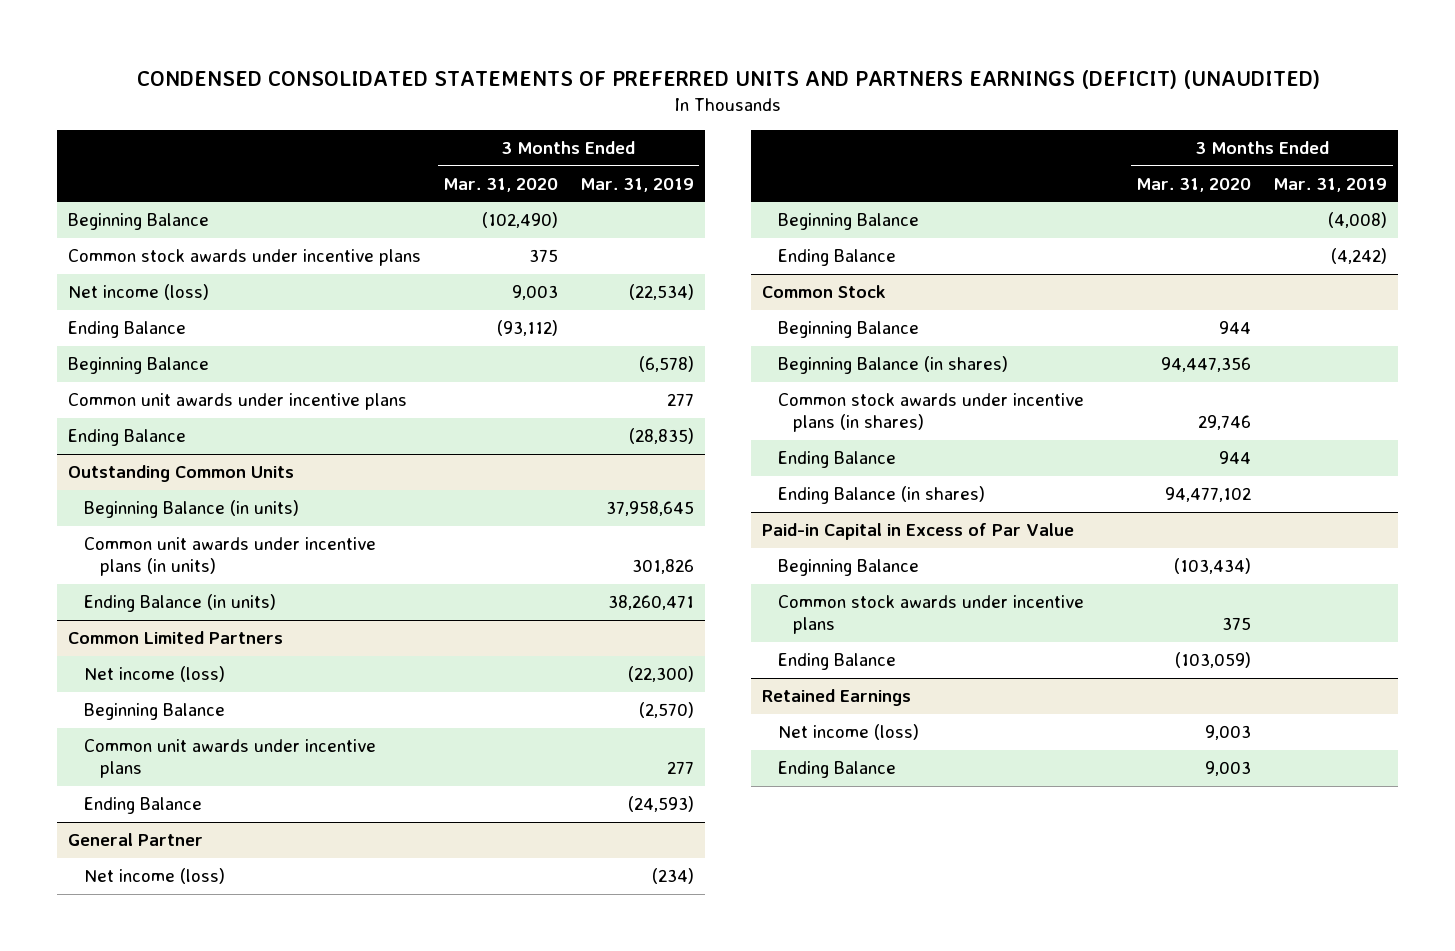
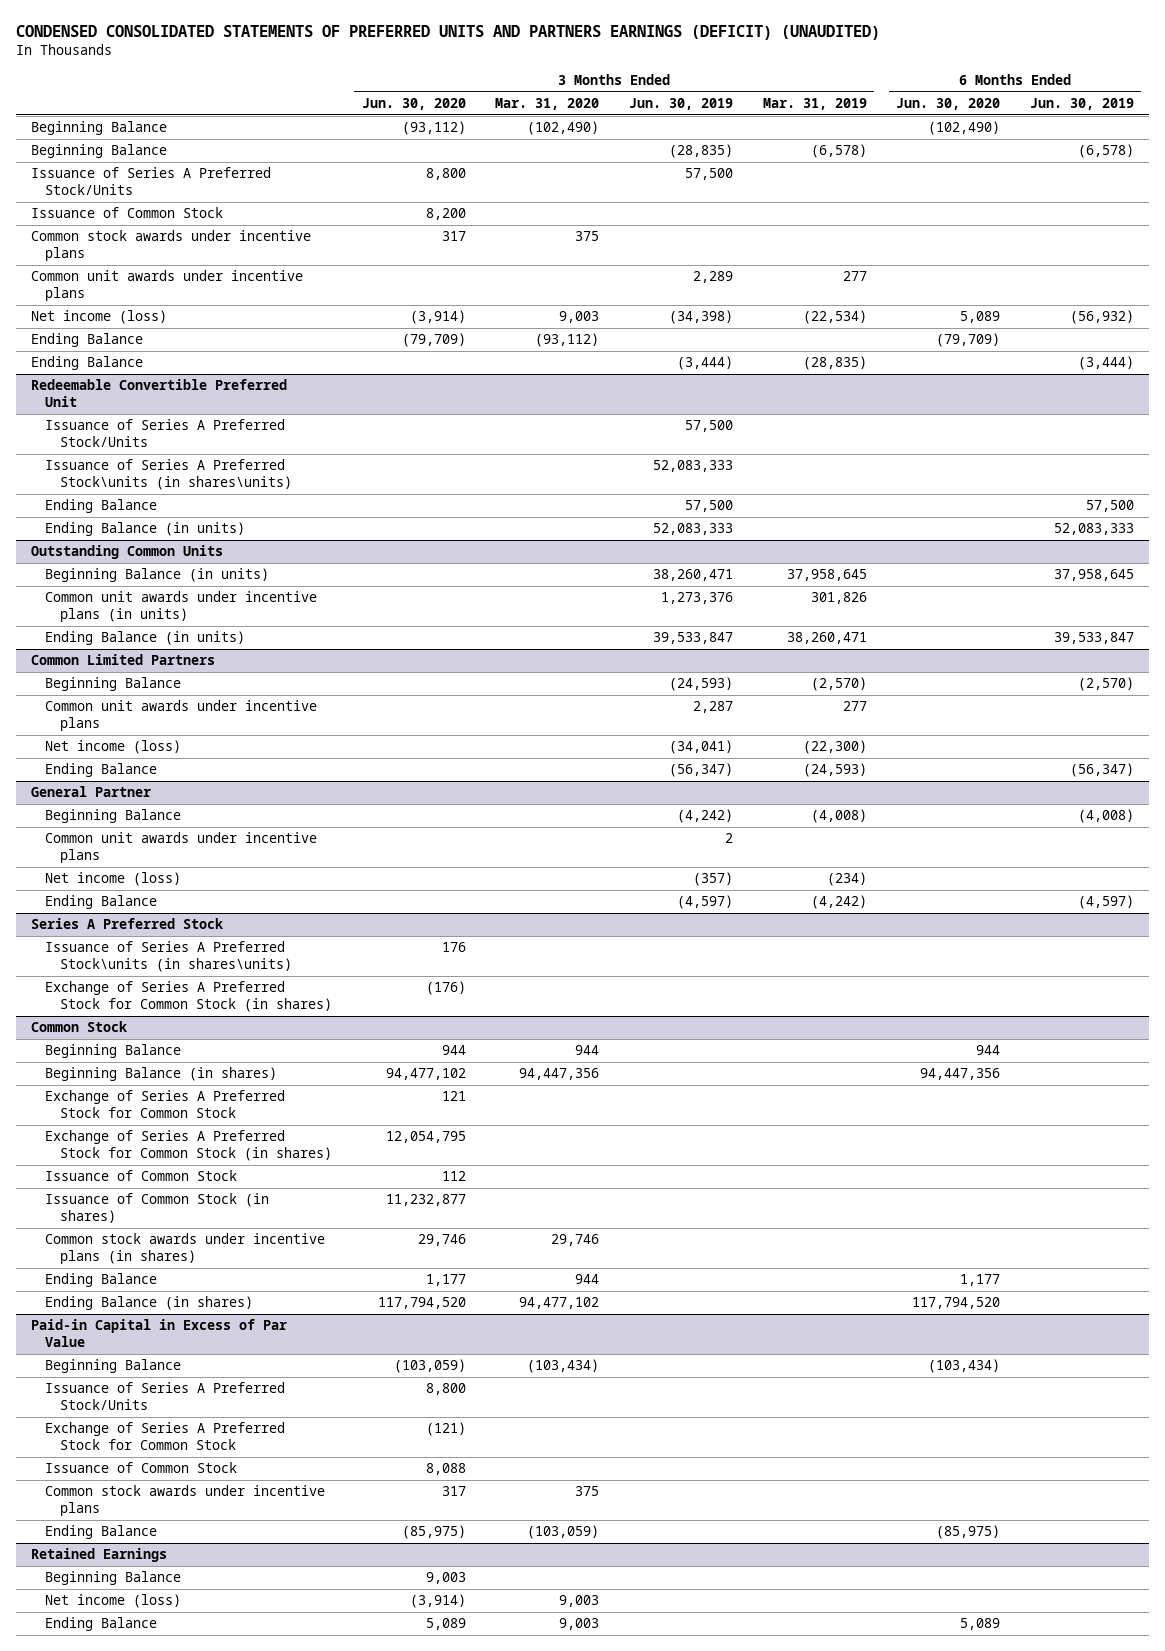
- | 3 Months Ended Mar. 31, 2020 | 3 Months Ended Mar. 31, 2019
+ | 3 Months Ended Jun. 30, 2020 | 3 Months Ended Mar. 31, 2020 | 3 Months Ended Jun. 30, 2019 | 3 Months Ended Mar. 31, 2019 | 6 Months Ended Jun. 30, 2020 | 6 Months Ended Jun. 30, 2019
moved up: Beginning Balance | | | (28,835) | (6,578) | | (6,578)
+ Issuance of Series A Preferred Stock/Units | 8,800 | | 57,500 | | |
+ Issuance of Common Stock | 8,200 | | | | |
moved up: Common unit awards under incentive plans | | | 2,289 | 277 | |
+ Redeemable Convertible Preferred Unit
+ Issuance of Series A Preferred Stock/Units | | | 57,500 | | |
+ Issuance of Series A Preferred Stock\units (in shares\units) | | | 52,083,333 | | |
+ Ending Balance | | | 57,500 | | | 57,500
+ Ending Balance (in units) | | | 52,083,333 | | | 52,083,333
@ Common Limited Partners
moved down: Net income (loss) | | | (34,041) | (22,300) | |
@ General Partner
+ Common unit awards under incentive plans | | | 2 | | |
moved down: Net income (loss) | | | (357) | (234) | |
+ Series A Preferred Stock
+ Issuance of Series A Preferred Stock\units (in shares\units) | 176 | | | | |
+ Exchange of Series A Preferred Stock for Common Stock (in shares) | (176) | | | | |
@ Common Stock
+ Exchange of Series A Preferred Stock for Common Stock | 121 | | | | |
+ Exchange of Series A Preferred Stock for Common Stock (in shares) | 12,054,795 | | | | |
+ Issuance of Common Stock | 112 | | | | |
+ Issuance of Common Stock (in shares) | 11,232,877 | | | | |
@ Paid-in Capital in Excess of Par Value
+ Issuance of Series A Preferred Stock/Units | 8,800 | | | | |
+ Exchange of Series A Preferred Stock for Common Stock | (121) | | | | |
+ Issuance of Common Stock | 8,088 | | | | |
@ Retained Earnings
+ Beginning Balance | 9,003 | | | | |

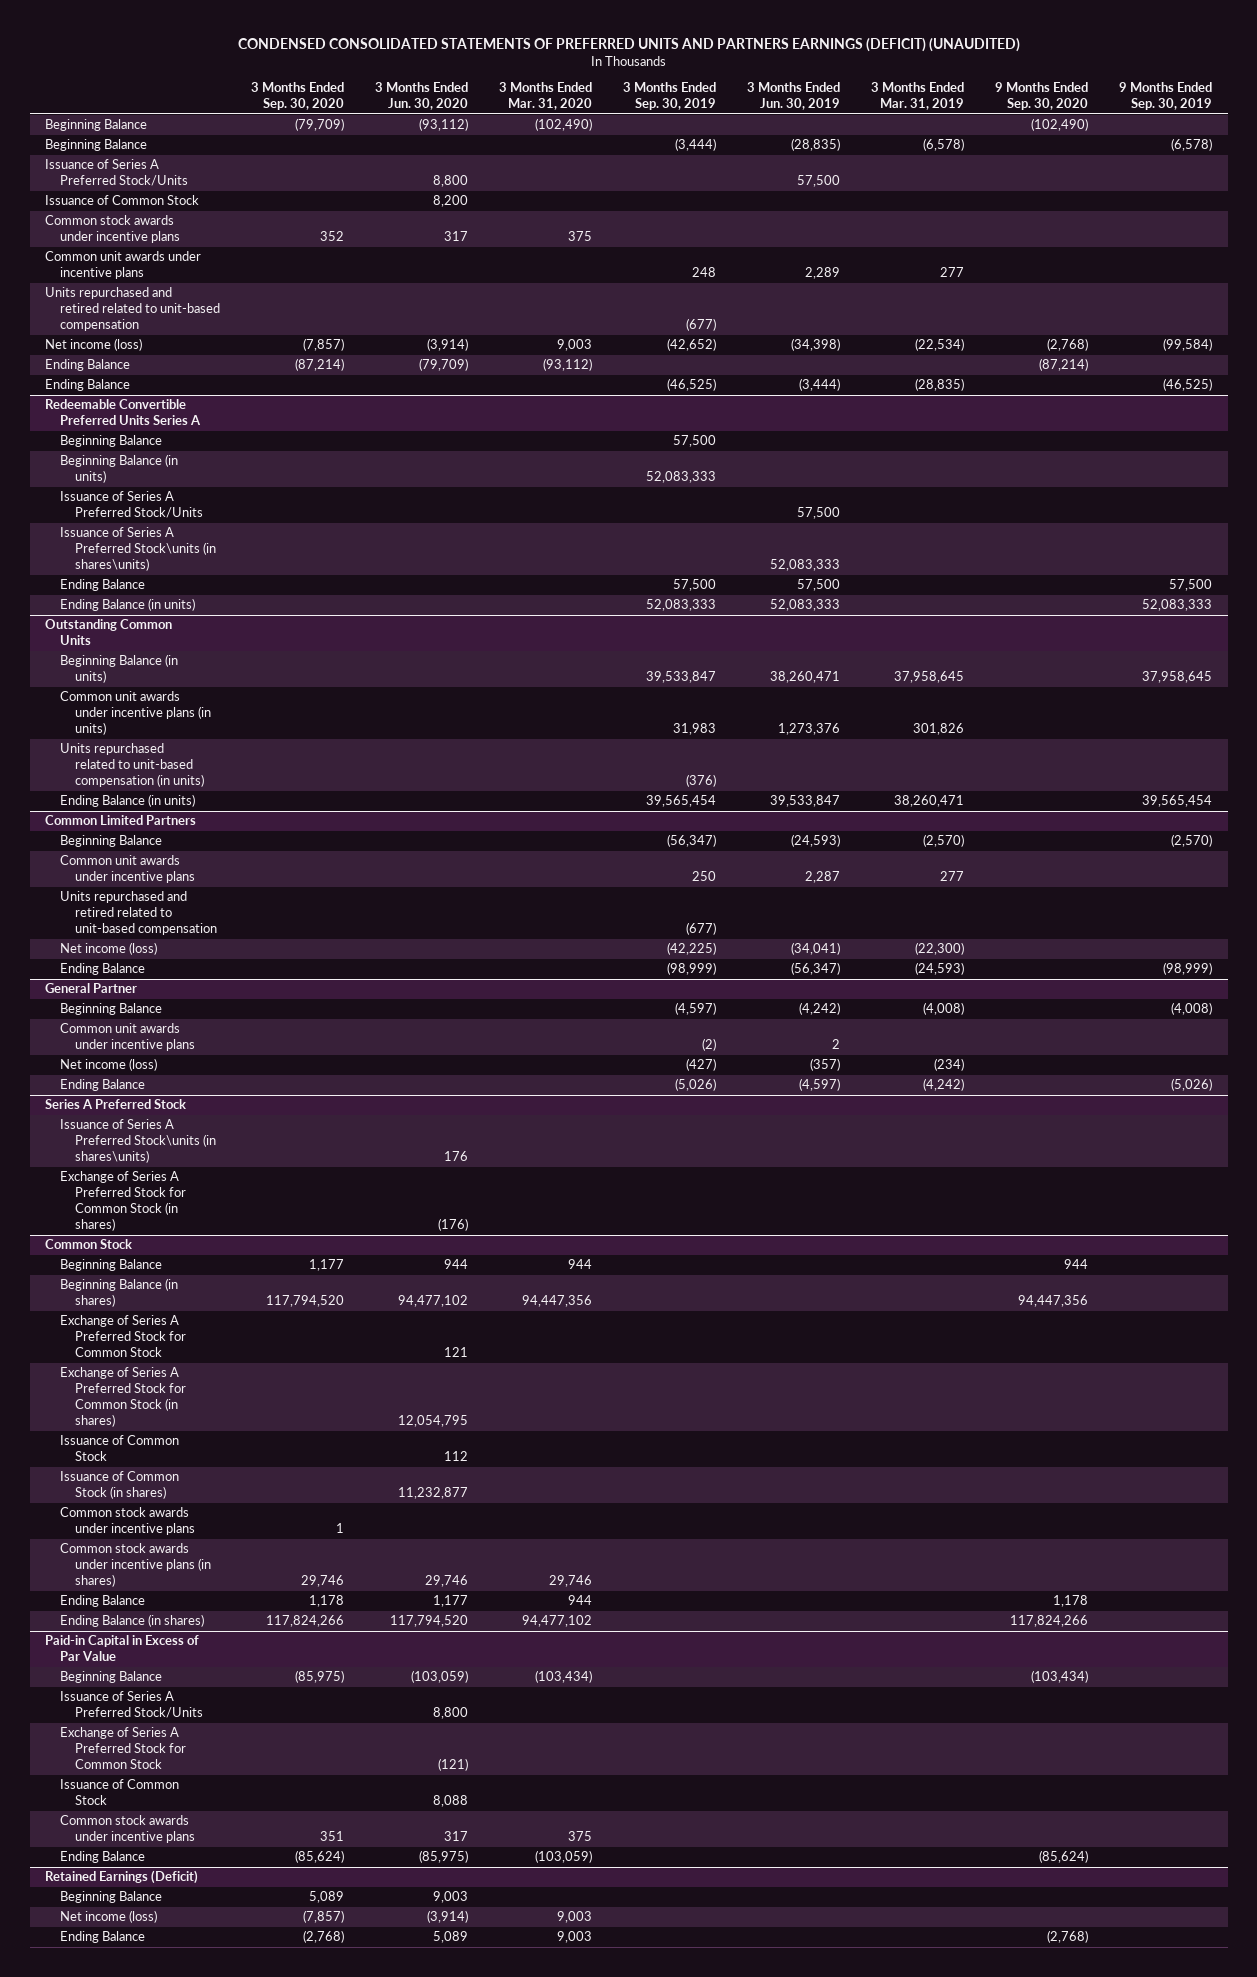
- | 3 Months Ended Jun. 30, 2020 | 3 Months Ended Mar. 31, 2020 | 3 Months Ended Jun. 30, 2019 | 3 Months Ended Mar. 31, 2019 | 6 Months Ended Jun. 30, 2020 | 6 Months Ended Jun. 30, 2019
+ | 3 Months Ended Sep. 30, 2020 | 3 Months Ended Jun. 30, 2020 | 3 Months Ended Mar. 31, 2020 | 3 Months Ended Sep. 30, 2019 | 3 Months Ended Jun. 30, 2019 | 3 Months Ended Mar. 31, 2019 | 9 Months Ended Sep. 30, 2020 | 9 Months Ended Sep. 30, 2019
+ Units repurchased and retired related to unit-based compensation | | | | (677) | | | |
- Redeemable Convertible Preferred Unit
+ Redeemable Convertible Preferred Units Series A
+ Beginning Balance | | | | 57,500 | | | |
+ Beginning Balance (in units) | | | | 52,083,333 | | | |
@ Outstanding Common Units
+ Units repurchased related to unit-based compensation (in units) | | | | (376) | | | |
@ Common Limited Partners
+ Units repurchased and retired related to unit-based compensation | | | | (677) | | | |
@ Common Stock
+ Common stock awards under incentive plans | 1 | | | | | | |
- Retained Earnings
+ Retained Earnings (Deficit)

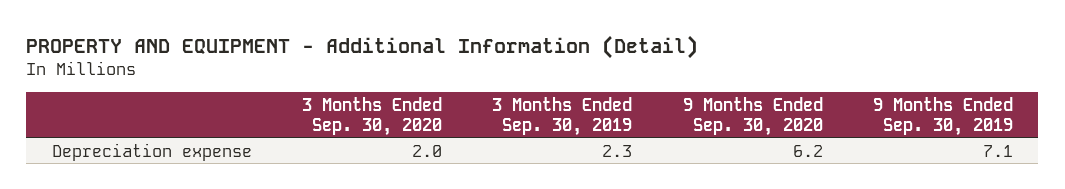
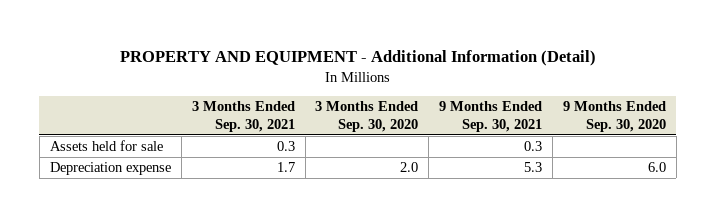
- | 3 Months Ended Sep. 30, 2020 | 3 Months Ended Sep. 30, 2019 | 9 Months Ended Sep. 30, 2020 | 9 Months Ended Sep. 30, 2019
+ | 3 Months Ended Sep. 30, 2021 | 3 Months Ended Sep. 30, 2020 | 9 Months Ended Sep. 30, 2021 | 9 Months Ended Sep. 30, 2020
- Depreciation expense | 2.0 | 2.3 | 6.2 | 7.1
+ Assets held for sale | 0.3 | | 0.3 |
+ Depreciation expense | 1.7 | 2.0 | 5.3 | 6.0

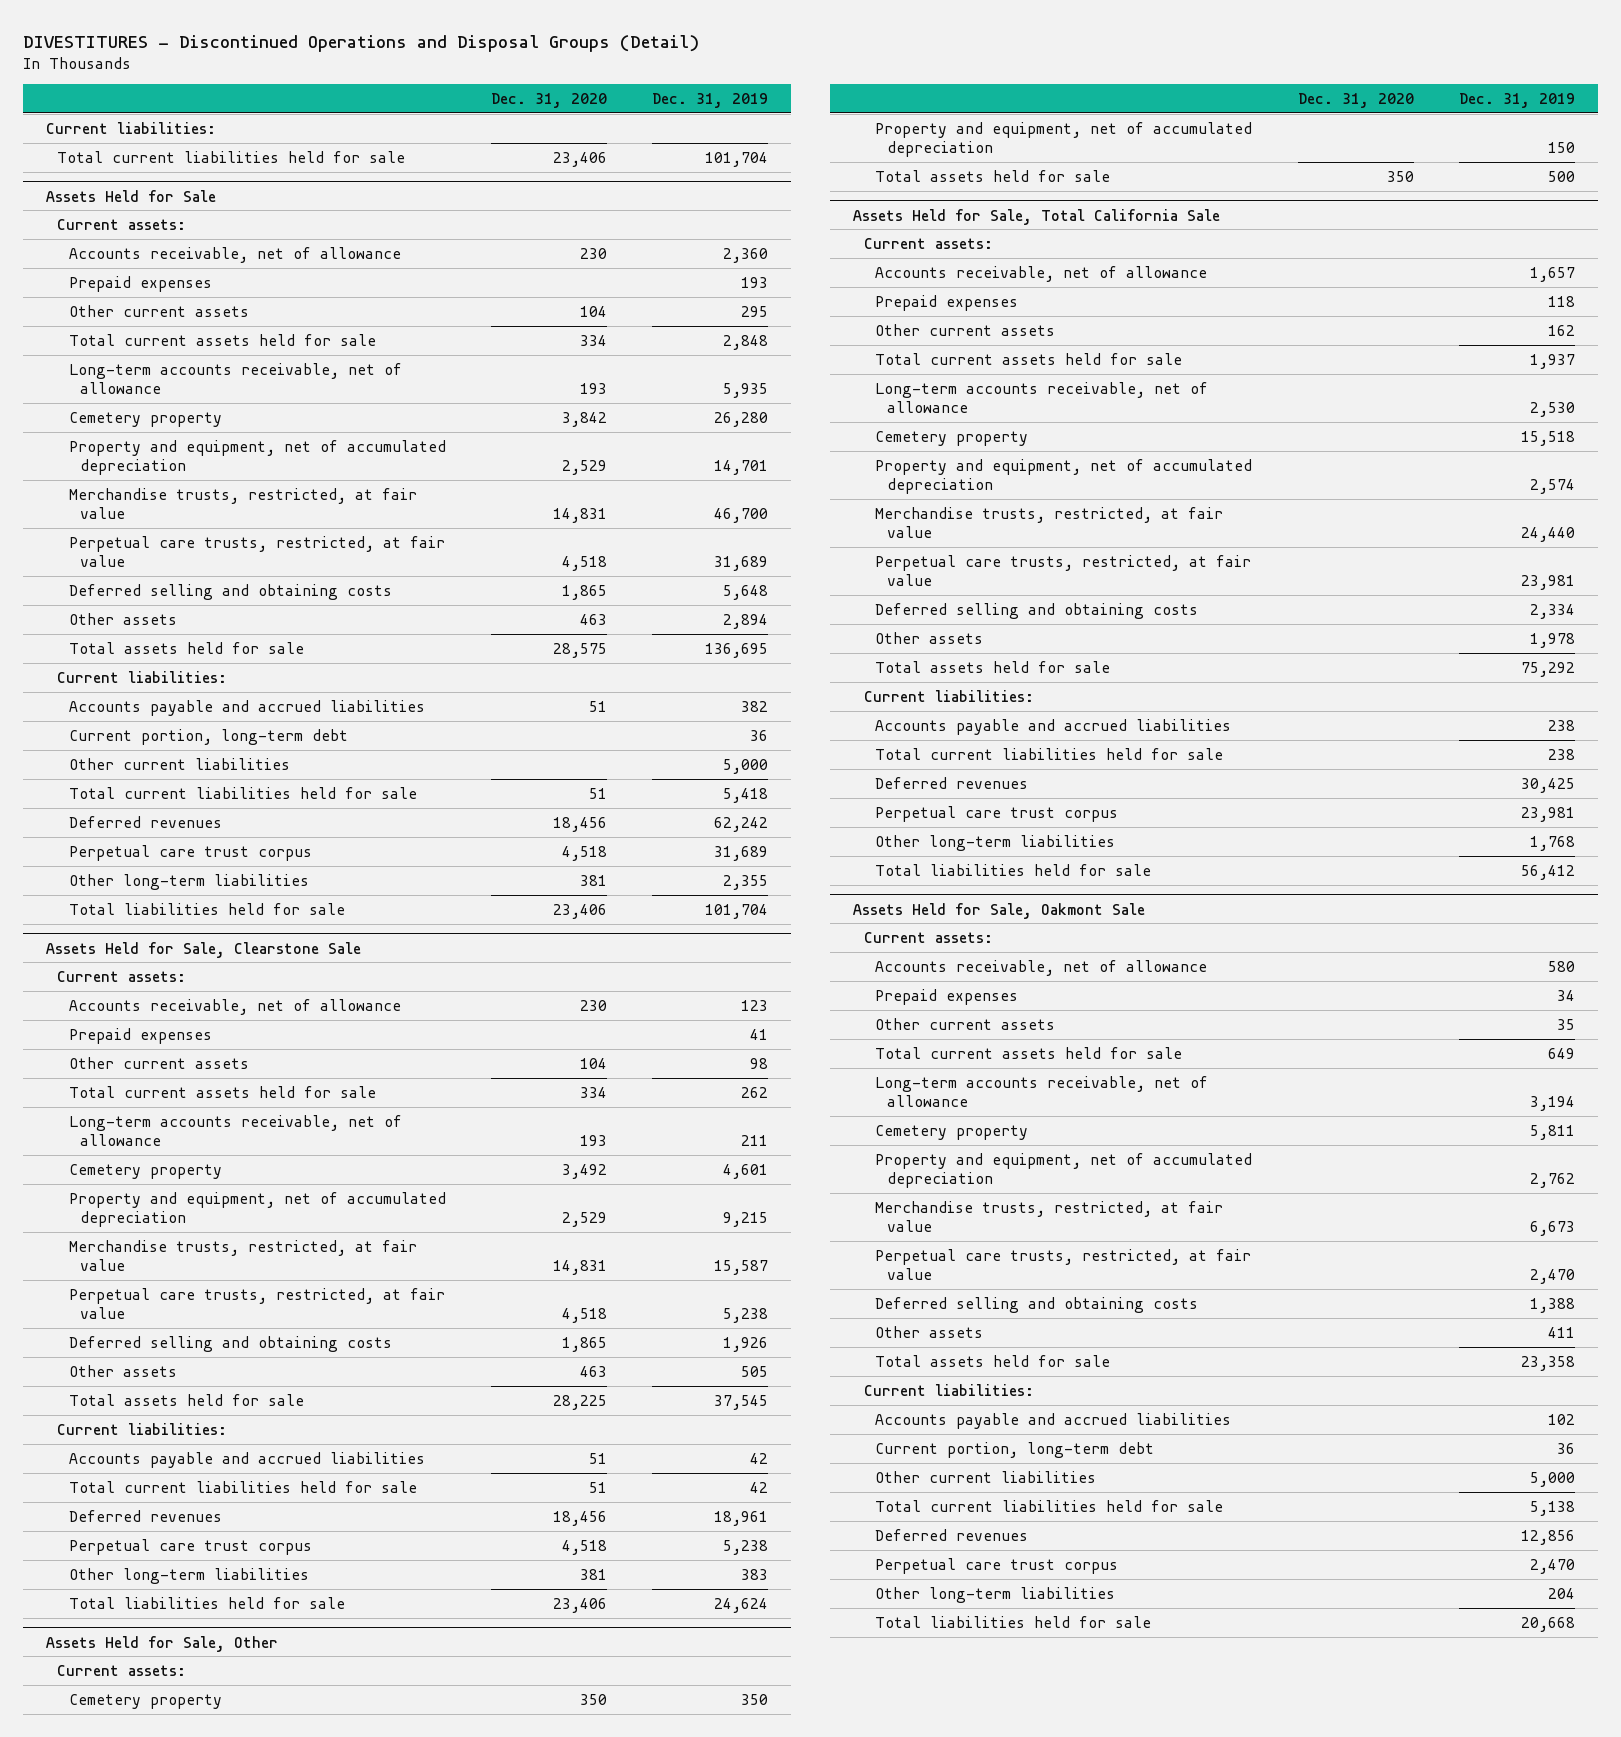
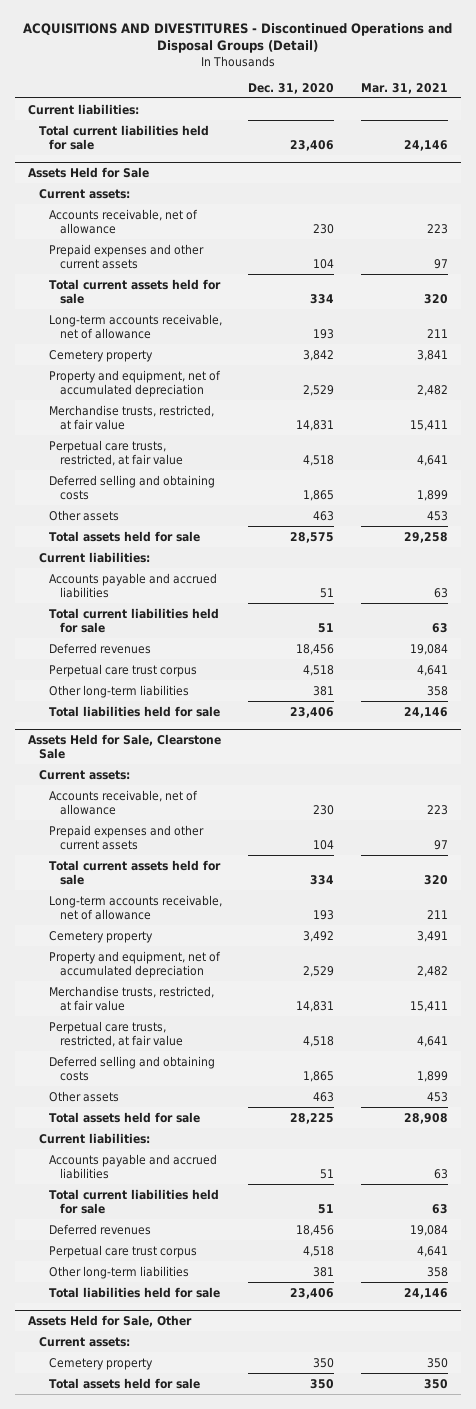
- DIVESTITURES - Discontinued Operations and Disposal Groups (Detail)
+ ACQUISITIONS AND DIVESTITURES - Discontinued Operations and Disposal Groups (Detail)
- | Dec. 31, 2020 | Dec. 31, 2019
+ | Dec. 31, 2020 | Mar. 31, 2021
@ Assets Held for Sale
- Prepaid expenses | | 193
- Other current assets | 104 | 295
+ Prepaid expenses and other current assets | 104 | 97
- Current portion, long-term debt | | 36
- Other current liabilities | | 5,000
@ Assets Held for Sale, Clearstone Sale
- Prepaid expenses | | 41
- Other current assets | 104 | 98
+ Prepaid expenses and other current assets | 104 | 97
@ Assets Held for Sale, Other
- Property and equipment, net of accumulated depreciation | | 150
- Assets Held for Sale, Total California Sale
- Current assets:
- Accounts receivable, net of allowance | | 1,657
- Prepaid expenses | | 118
- Other current assets | | 162
- Total current assets held for sale | | 1,937
- Long-term accounts receivable, net of allowance | | 2,530
- Cemetery property | | 15,518
- Property and equipment, net of accumulated depreciation | | 2,574
- Merchandise trusts, restricted, at fair value | | 24,440
- Perpetual care trusts, restricted, at fair value | | 23,981
- Deferred selling and obtaining costs | | 2,334
- Other assets | | 1,978
- Total assets held for sale | | 75,292
- Current liabilities:
- Accounts payable and accrued liabilities | | 238
- Total current liabilities held for sale | | 238
- Deferred revenues | | 30,425
- Perpetual care trust corpus | | 23,981
- Other long-term liabilities | | 1,768
- Total liabilities held for sale | | 56,412
- Assets Held for Sale, Oakmont Sale
- Current assets:
- Accounts receivable, net of allowance | | 580
- Prepaid expenses | | 34
- Other current assets | | 35
- Total current assets held for sale | | 649
- Long-term accounts receivable, net of allowance | | 3,194
- Cemetery property | | 5,811
- Property and equipment, net of accumulated depreciation | | 2,762
- Merchandise trusts, restricted, at fair value | | 6,673
- Perpetual care trusts, restricted, at fair value | | 2,470
- Deferred selling and obtaining costs | | 1,388
- Other assets | | 411
- Total assets held for sale | | 23,358
- Current liabilities:
- Accounts payable and accrued liabilities | | 102
- Current portion, long-term debt | | 36
- Other current liabilities | | 5,000
- Total current liabilities held for sale | | 5,138
- Deferred revenues | | 12,856
- Perpetual care trust corpus | | 2,470
- Other long-term liabilities | | 204
- Total liabilities held for sale | | 20,668

